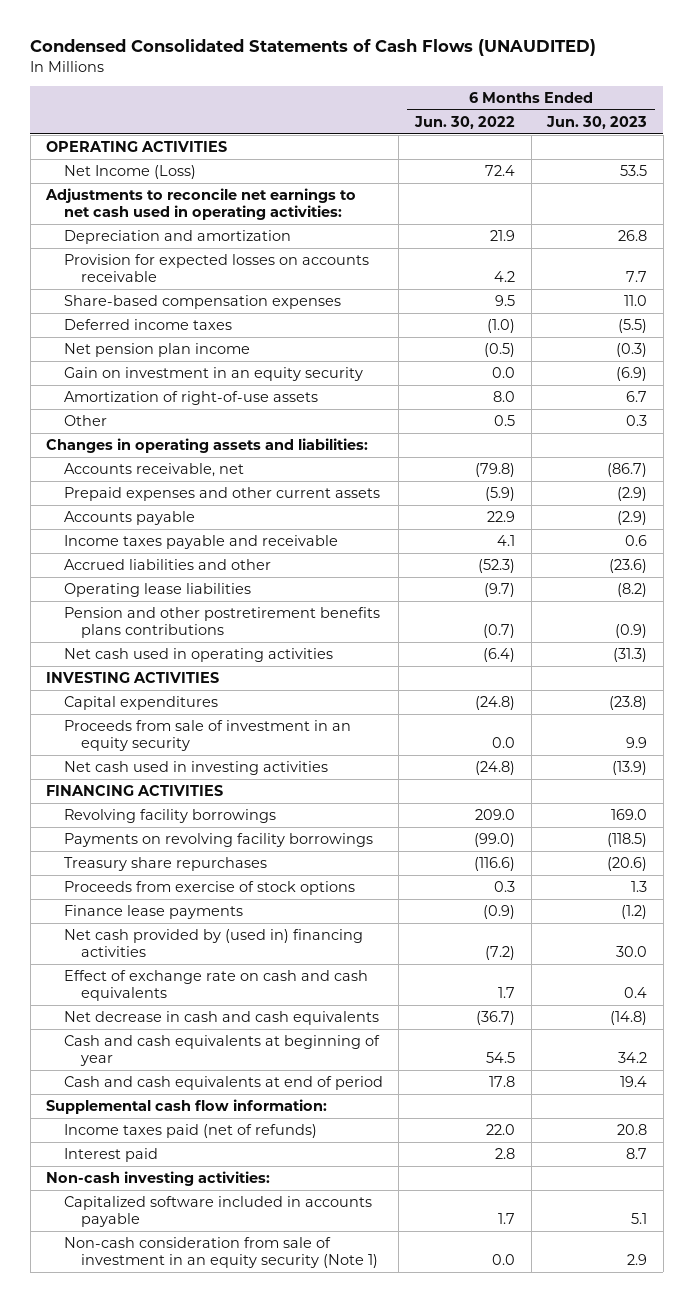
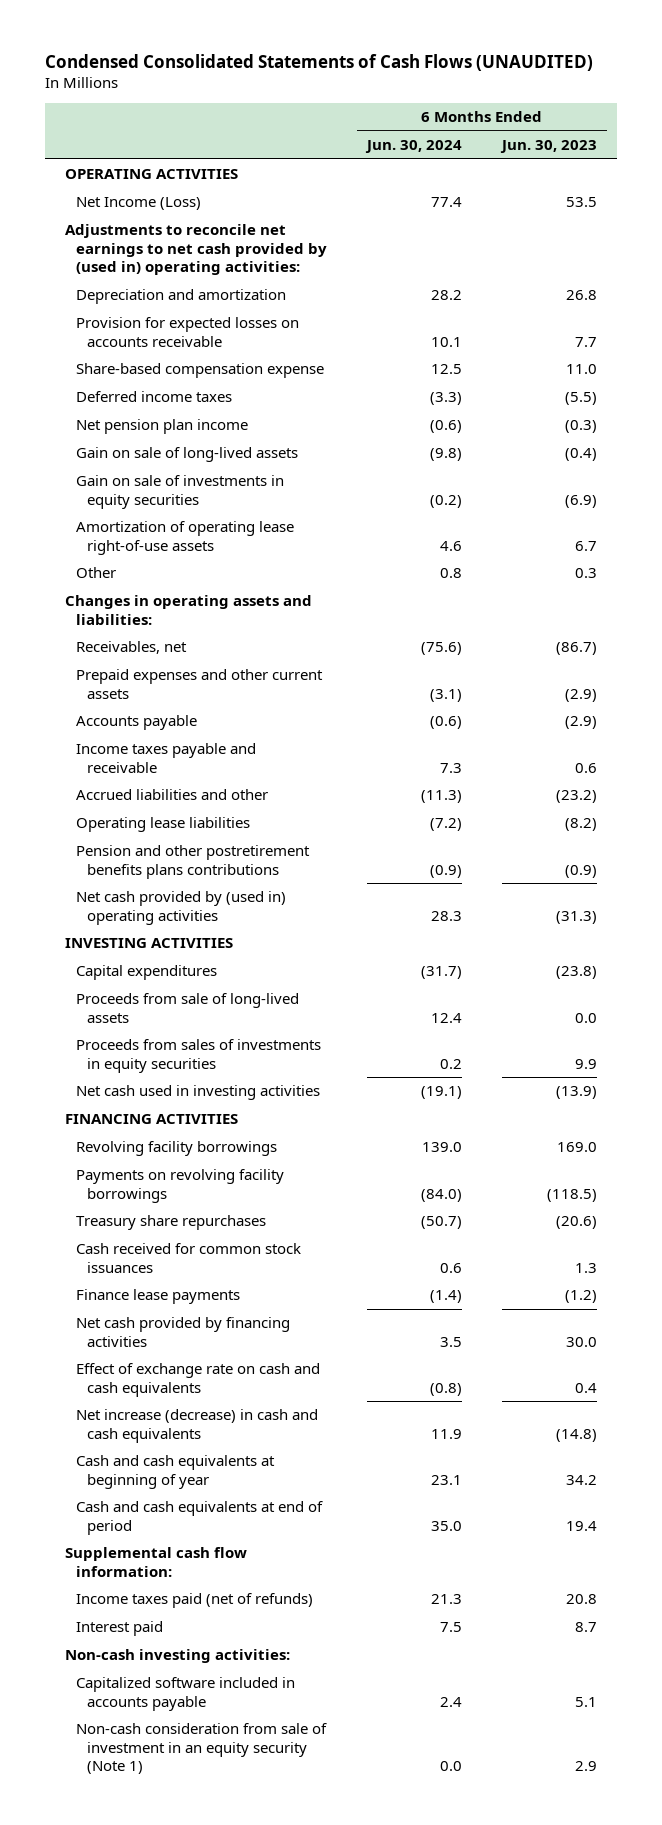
- | 6 Months Ended Jun. 30, 2022 | 6 Months Ended Jun. 30, 2023
+ | 6 Months Ended Jun. 30, 2024 | 6 Months Ended Jun. 30, 2023
- Adjustments to reconcile net earnings to net cash used in operating activities:
+ Adjustments to reconcile net earnings to net cash provided by (used in) operating activities:
- Share-based compensation expenses | 9.5 | 11.0
+ Share-based compensation expense | 12.5 | 11.0
- Gain on investment in an equity security | 0.0 | (6.9)
- Amortization of right-of-use assets | 8.0 | 6.7
+ Gain on sale of long-lived assets | (9.8) | (0.4)
+ Gain on sale of investments in equity securities | (0.2) | (6.9)
+ Amortization of operating lease right-of-use assets | 4.6 | 6.7
- Accounts receivable, net | (79.8) | (86.7)
+ Receivables, net | (75.6) | (86.7)
- Accrued liabilities and other | (52.3) | (23.6)
+ Accrued liabilities and other | (11.3) | (23.2)
- Net cash used in operating activities | (6.4) | (31.3)
+ Net cash provided by (used in) operating activities | 28.3 | (31.3)
- Proceeds from sale of investment in an equity security | 0.0 | 9.9
+ Proceeds from sale of long-lived assets | 12.4 | 0.0
+ Proceeds from sales of investments in equity securities | 0.2 | 9.9
- Proceeds from exercise of stock options | 0.3 | 1.3
+ Cash received for common stock issuances | 0.6 | 1.3
- Net cash provided by (used in) financing activities | (7.2) | 30.0
+ Net cash provided by financing activities | 3.5 | 30.0
- Net decrease in cash and cash equivalents | (36.7) | (14.8)
+ Net increase (decrease) in cash and cash equivalents | 11.9 | (14.8)

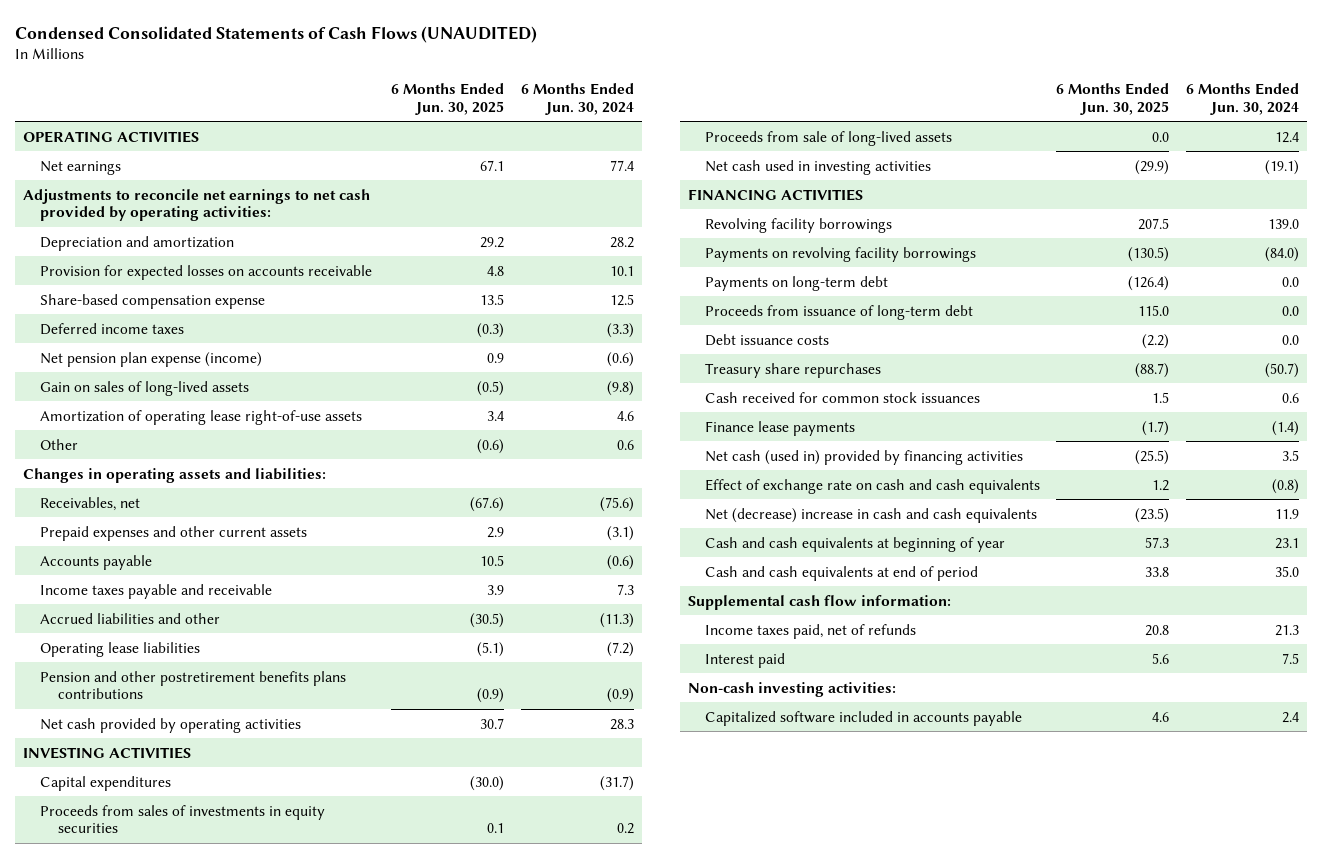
- | 6 Months Ended Jun. 30, 2024 | 6 Months Ended Jun. 30, 2023
+ | 6 Months Ended Jun. 30, 2025 | 6 Months Ended Jun. 30, 2024
- Net Income (Loss) | 77.4 | 53.5
- Adjustments to reconcile net earnings to net cash provided by (used in) operating activities:
+ Net earnings | 67.1 | 77.4
+ Adjustments to reconcile net earnings to net cash provided by operating activities:
- Net pension plan income | (0.6) | (0.3)
- Gain on sale of long-lived assets | (9.8) | (0.4)
- Gain on sale of investments in equity securities | (0.2) | (6.9)
+ Net pension plan expense (income) | 0.9 | (0.6)
+ Gain on sales of long-lived assets | (0.5) | (9.8)
- Other | 0.8 | 0.3
+ Other | (0.6) | 0.6
- Net cash provided by (used in) operating activities | 28.3 | (31.3)
+ Net cash provided by operating activities | 30.7 | 28.3
moved down: Proceeds from sale of long-lived assets | 0.0 | 12.4
+ Payments on long-term debt | (126.4) | 0.0
+ Proceeds from issuance of long-term debt | 115.0 | 0.0
+ Debt issuance costs | (2.2) | 0.0
- Net cash provided by financing activities | 3.5 | 30.0
+ Net cash (used in) provided by financing activities | (25.5) | 3.5
- Net increase (decrease) in cash and cash equivalents | 11.9 | (14.8)
+ Net (decrease) increase in cash and cash equivalents | (23.5) | 11.9
- Income taxes paid (net of refunds) | 21.3 | 20.8
+ Income taxes paid, net of refunds | 20.8 | 21.3
- Non-cash consideration from sale of investment in an equity security (Note 1) | 0.0 | 2.9

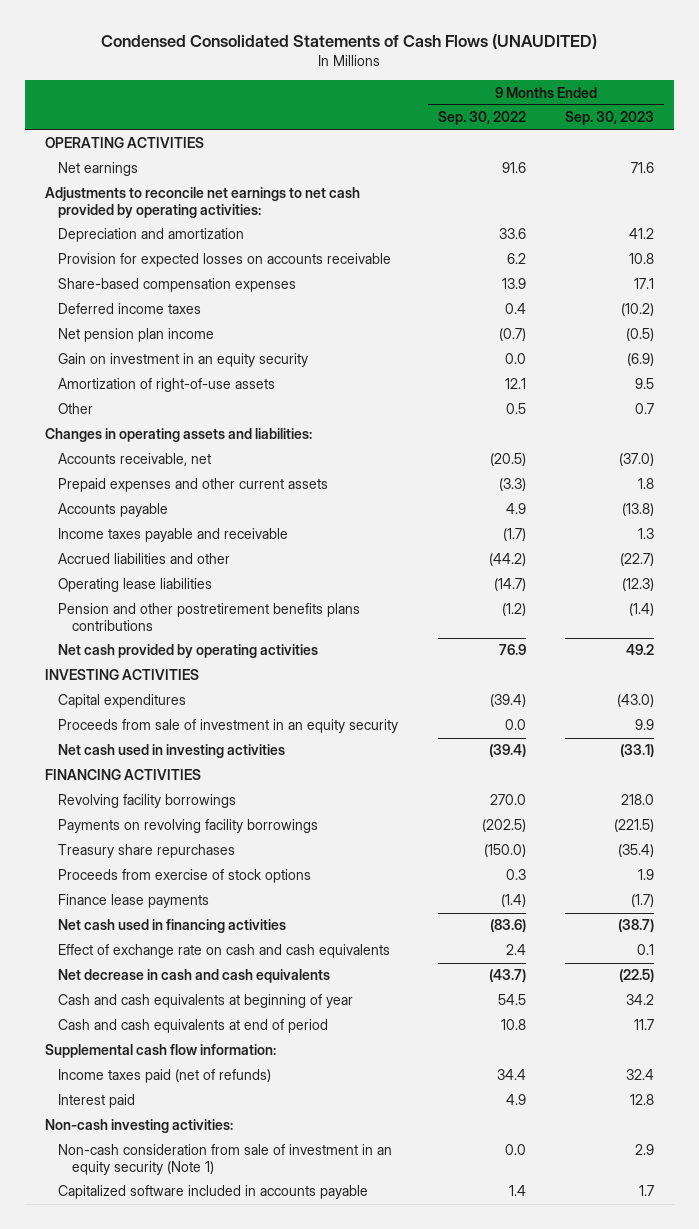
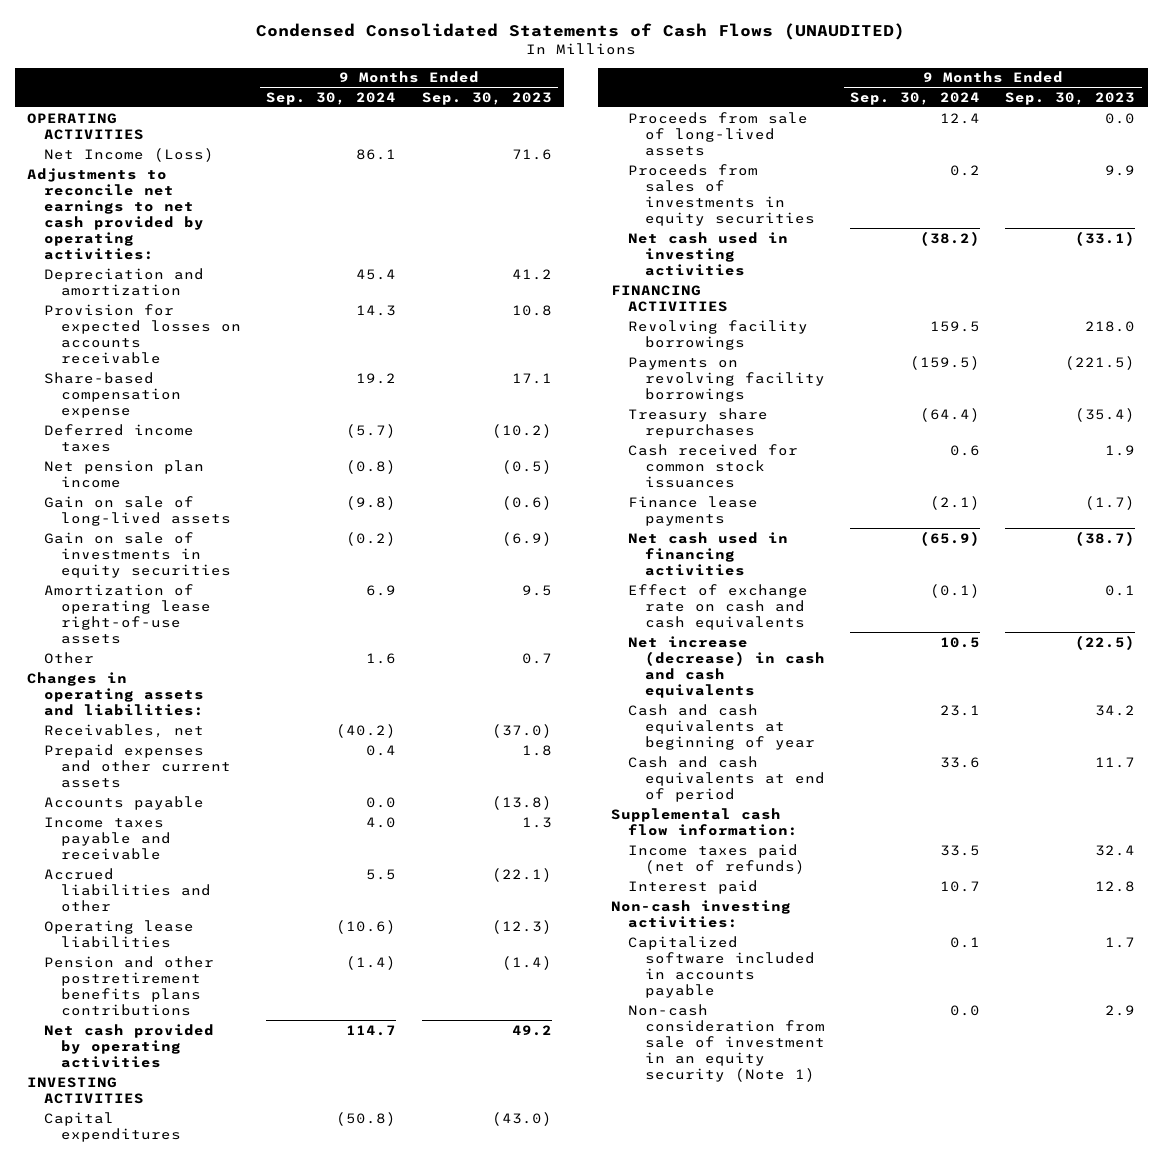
- | 9 Months Ended Sep. 30, 2022 | 9 Months Ended Sep. 30, 2023
+ | 9 Months Ended Sep. 30, 2024 | 9 Months Ended Sep. 30, 2023
- Net earnings | 91.6 | 71.6
+ Net Income (Loss) | 86.1 | 71.6
- Share-based compensation expenses | 13.9 | 17.1
+ Share-based compensation expense | 19.2 | 17.1
- Gain on investment in an equity security | 0.0 | (6.9)
- Amortization of right-of-use assets | 12.1 | 9.5
+ Gain on sale of long-lived assets | (9.8) | (0.6)
+ Gain on sale of investments in equity securities | (0.2) | (6.9)
+ Amortization of operating lease right-of-use assets | 6.9 | 9.5
- Accounts receivable, net | (20.5) | (37.0)
+ Receivables, net | (40.2) | (37.0)
- Accrued liabilities and other | (44.2) | (22.7)
+ Accrued liabilities and other | 5.5 | (22.1)
- Proceeds from sale of investment in an equity security | 0.0 | 9.9
+ Proceeds from sale of long-lived assets | 12.4 | 0.0
+ Proceeds from sales of investments in equity securities | 0.2 | 9.9
- Proceeds from exercise of stock options | 0.3 | 1.9
+ Cash received for common stock issuances | 0.6 | 1.9
- Net decrease in cash and cash equivalents | (43.7) | (22.5)
+ Net increase (decrease) in cash and cash equivalents | 10.5 | (22.5)
moved down: Non-cash consideration from sale of investment in an equity security (Note 1) | 0.0 | 2.9

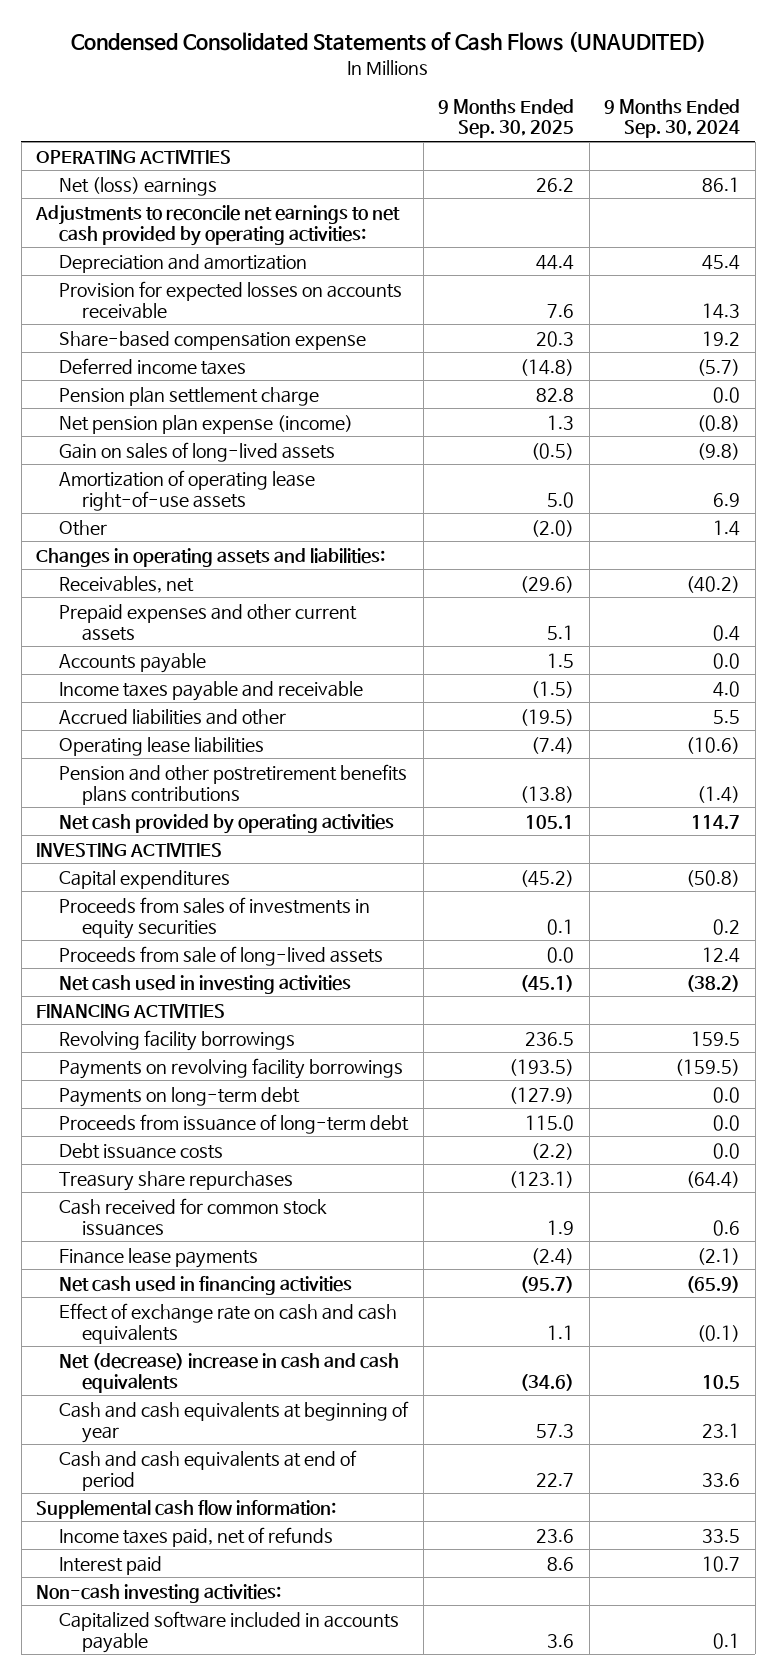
- | 9 Months Ended Sep. 30, 2024 | 9 Months Ended Sep. 30, 2023
+ | 9 Months Ended Sep. 30, 2025 | 9 Months Ended Sep. 30, 2024
- Net Income (Loss) | 86.1 | 71.6
+ Net (loss) earnings | 26.2 | 86.1
- Net pension plan income | (0.8) | (0.5)
- Gain on sale of long-lived assets | (9.8) | (0.6)
- Gain on sale of investments in equity securities | (0.2) | (6.9)
+ Pension plan settlement charge | 82.8 | 0.0
+ Net pension plan expense (income) | 1.3 | (0.8)
+ Gain on sales of long-lived assets | (0.5) | (9.8)
- Other | 1.6 | 0.7
+ Other | (2.0) | 1.4
moved down: Proceeds from sale of long-lived assets | 0.0 | 12.4
+ Payments on long-term debt | (127.9) | 0.0
+ Proceeds from issuance of long-term debt | 115.0 | 0.0
+ Debt issuance costs | (2.2) | 0.0
- Net increase (decrease) in cash and cash equivalents | 10.5 | (22.5)
+ Net (decrease) increase in cash and cash equivalents | (34.6) | 10.5
- Income taxes paid (net of refunds) | 33.5 | 32.4
+ Income taxes paid, net of refunds | 23.6 | 33.5
- Non-cash consideration from sale of investment in an equity security (Note 1) | 0.0 | 2.9

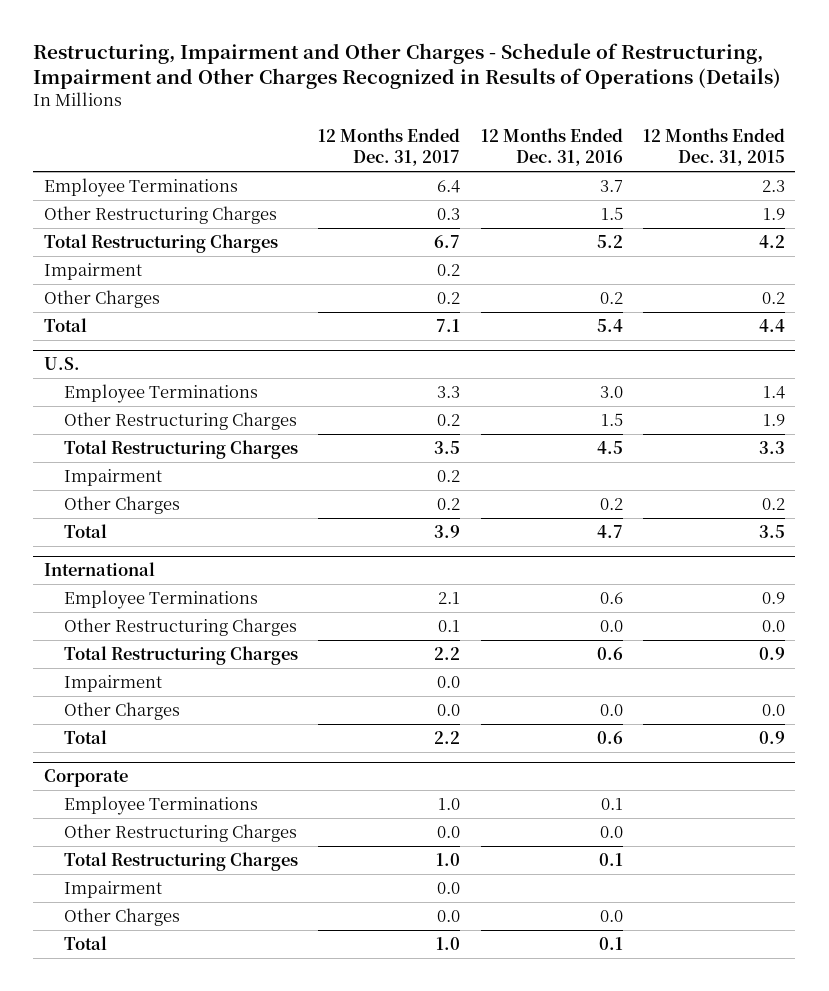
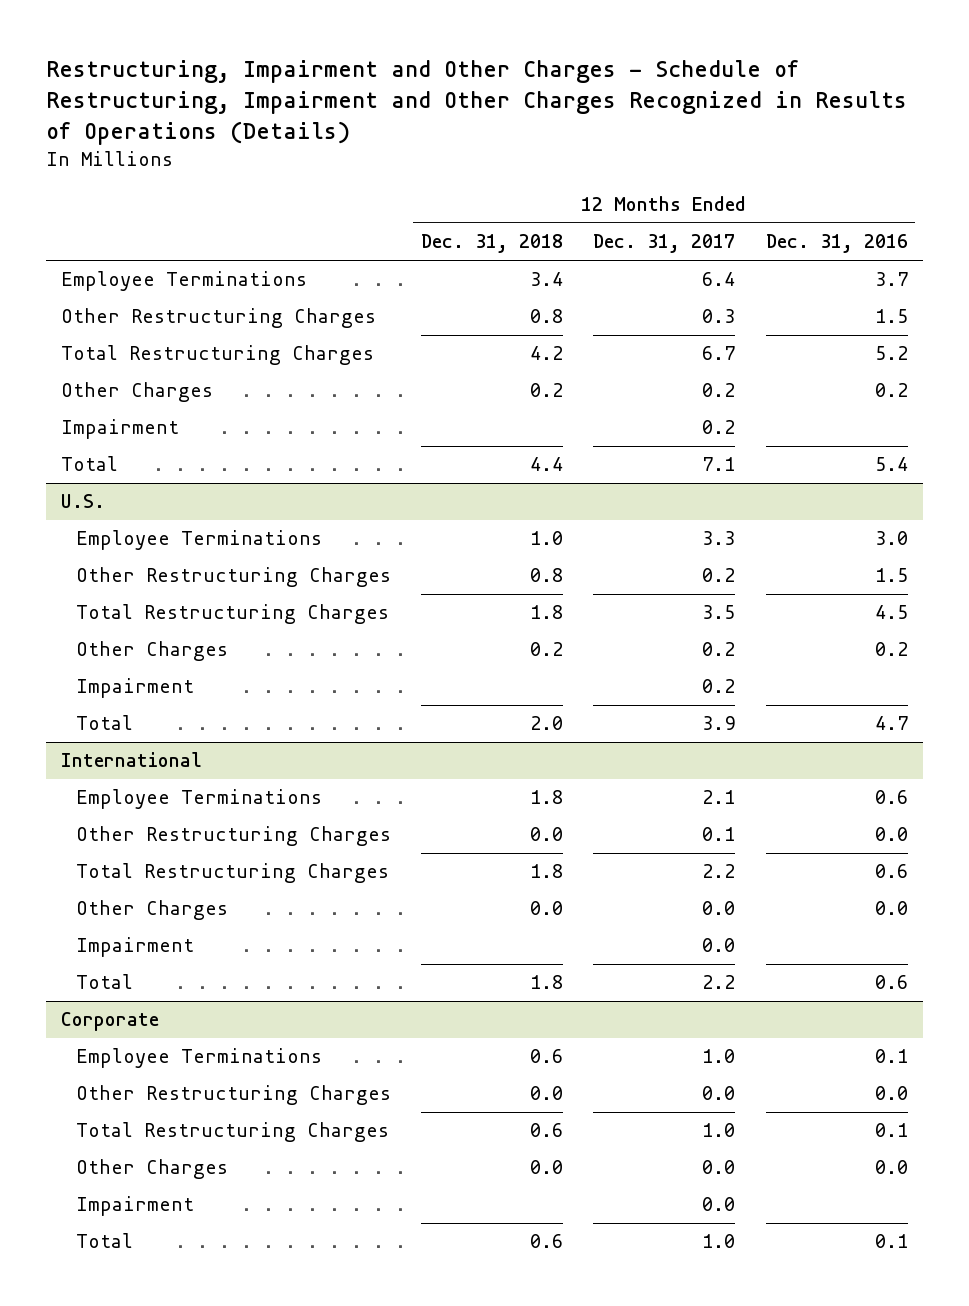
- | 12 Months Ended Dec. 31, 2017 | 12 Months Ended Dec. 31, 2016 | 12 Months Ended Dec. 31, 2015
+ | 12 Months Ended Dec. 31, 2018 | 12 Months Ended Dec. 31, 2017 | 12 Months Ended Dec. 31, 2016
moved down: Impairment | | 0.2 |
@ U.S.
moved down: Impairment | | 0.2 |
@ International
moved down: Impairment | | 0.0 |
@ Corporate
moved down: Impairment | | 0.0 |

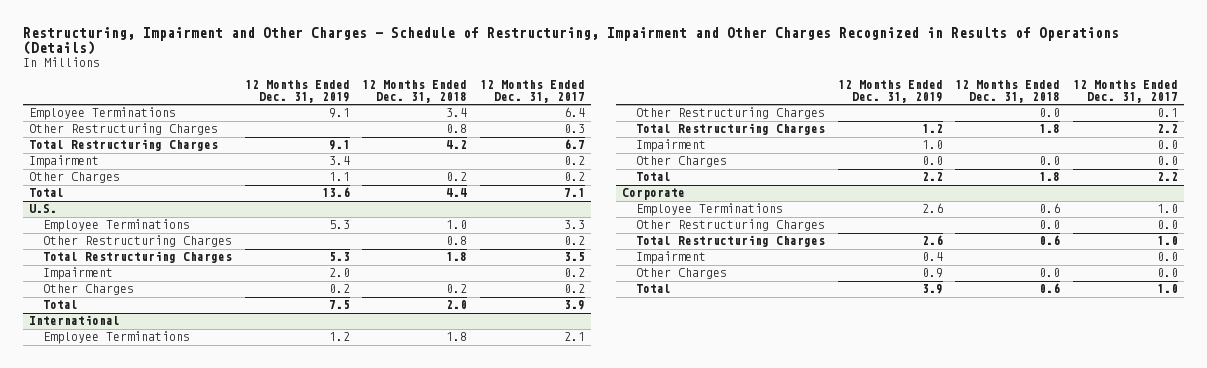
- | 12 Months Ended Dec. 31, 2018 | 12 Months Ended Dec. 31, 2017 | 12 Months Ended Dec. 31, 2016
+ | 12 Months Ended Dec. 31, 2019 | 12 Months Ended Dec. 31, 2018 | 12 Months Ended Dec. 31, 2017
moved down: Other Charges | 1.1 | 0.2 | 0.2
@ U.S.
moved down: Other Charges | 0.2 | 0.2 | 0.2
@ International
moved down: Other Charges | 0.0 | 0.0 | 0.0
@ Corporate
moved down: Other Charges | 0.9 | 0.0 | 0.0

